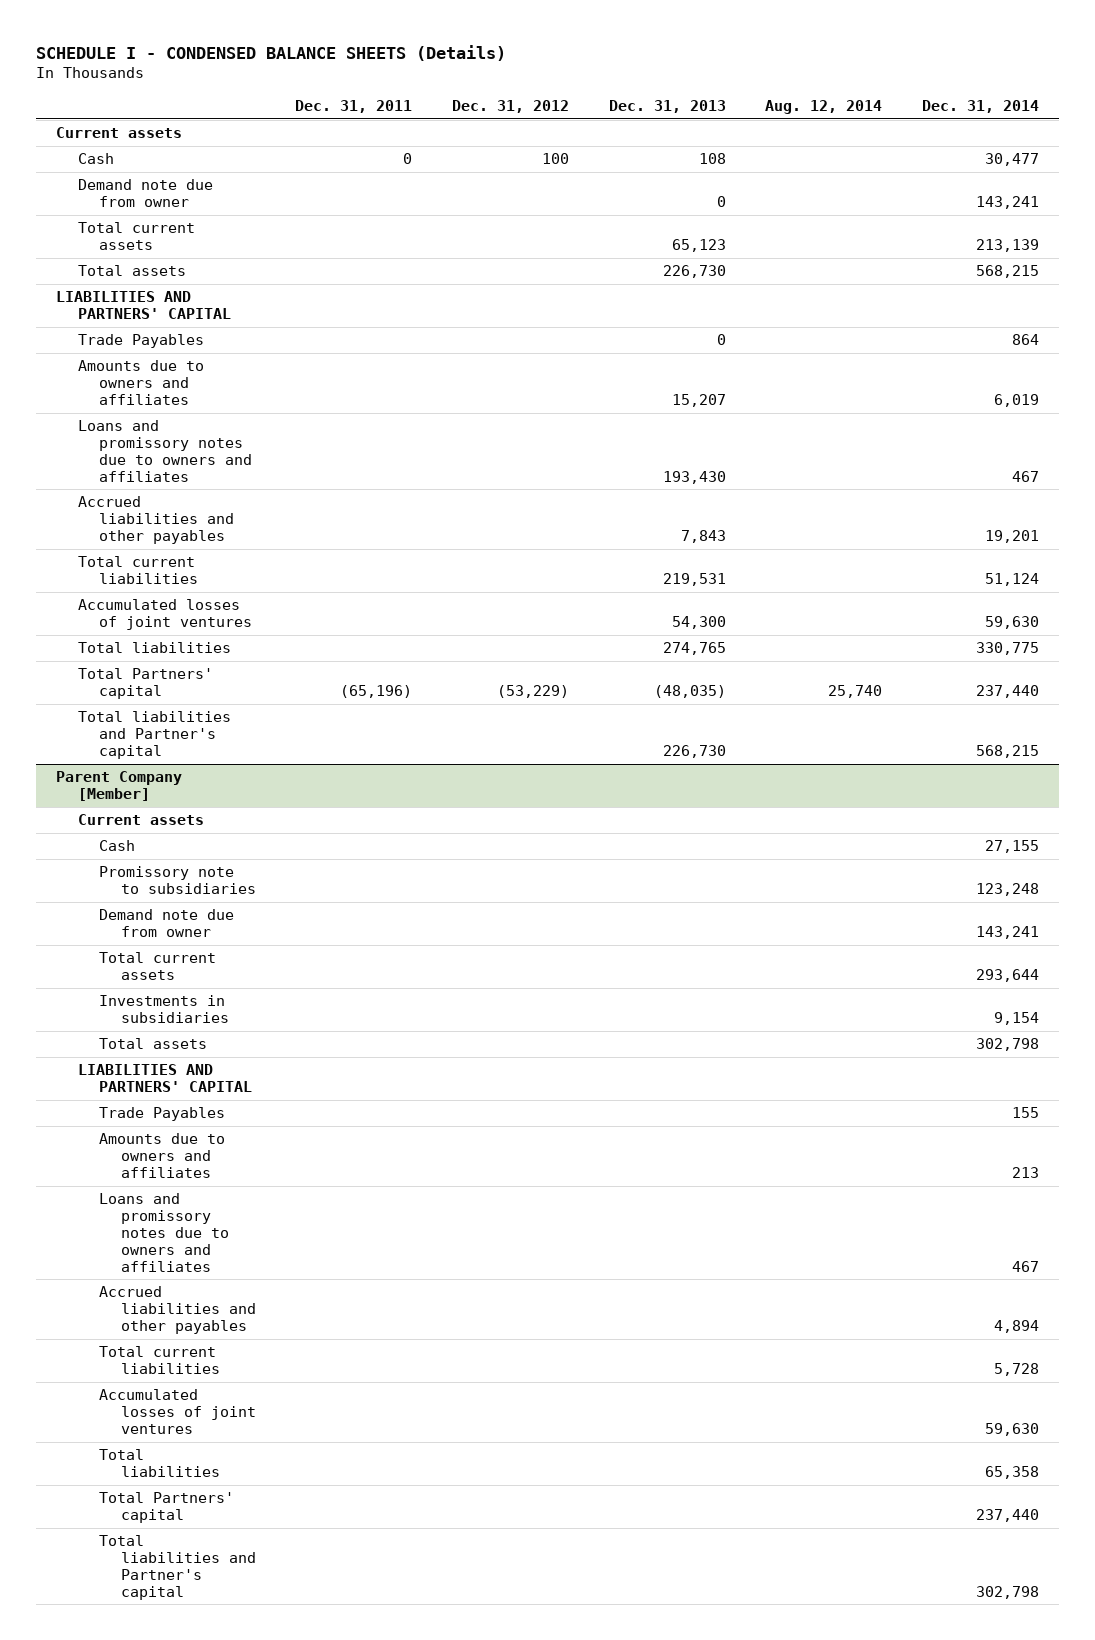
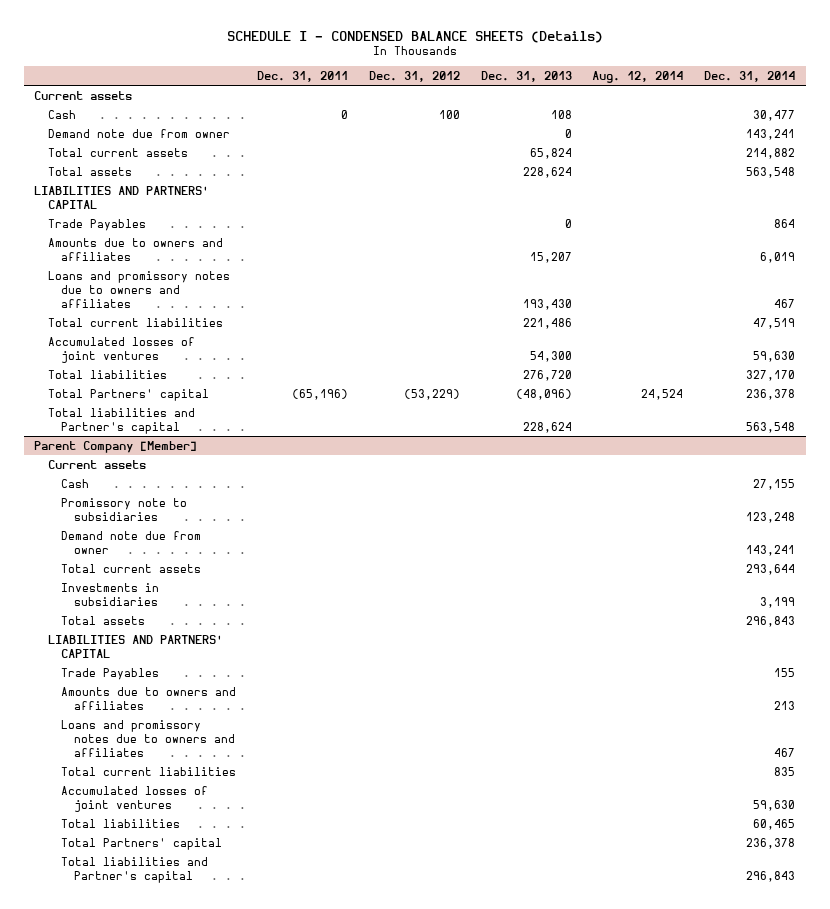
- Total current assets | | | 65,123 | | 213,139
- Total assets | | | 226,730 | | 568,215
+ Total current assets | | | 65,824 | | 214,882
+ Total assets | | | 228,624 | | 563,548
- Accrued liabilities and other payables | | | 7,843 | | 19,201
- Total current liabilities | | | 219,531 | | 51,124
+ Total current liabilities | | | 221,486 | | 47,519
- Total liabilities | | | 274,765 | | 330,775
- Total Partners' capital | (65,196) | (53,229) | (48,035) | 25,740 | 237,440
- Total liabilities and Partner's capital | | | 226,730 | | 568,215
+ Total liabilities | | | 276,720 | | 327,170
+ Total Partners' capital | (65,196) | (53,229) | (48,096) | 24,524 | 236,378
+ Total liabilities and Partner's capital | | | 228,624 | | 563,548
@ Parent Company [Member]
- Investments in subsidiaries | | | | | 9,154
- Total assets | | | | | 302,798
+ Investments in subsidiaries | | | | | 3,199
+ Total assets | | | | | 296,843
- Accrued liabilities and other payables | | | | | 4,894
- Total current liabilities | | | | | 5,728
+ Total current liabilities | | | | | 835
- Total liabilities | | | | | 65,358
- Total Partners' capital | | | | | 237,440
- Total liabilities and Partner's capital | | | | | 302,798
+ Total liabilities | | | | | 60,465
+ Total Partners' capital | | | | | 236,378
+ Total liabilities and Partner's capital | | | | | 296,843

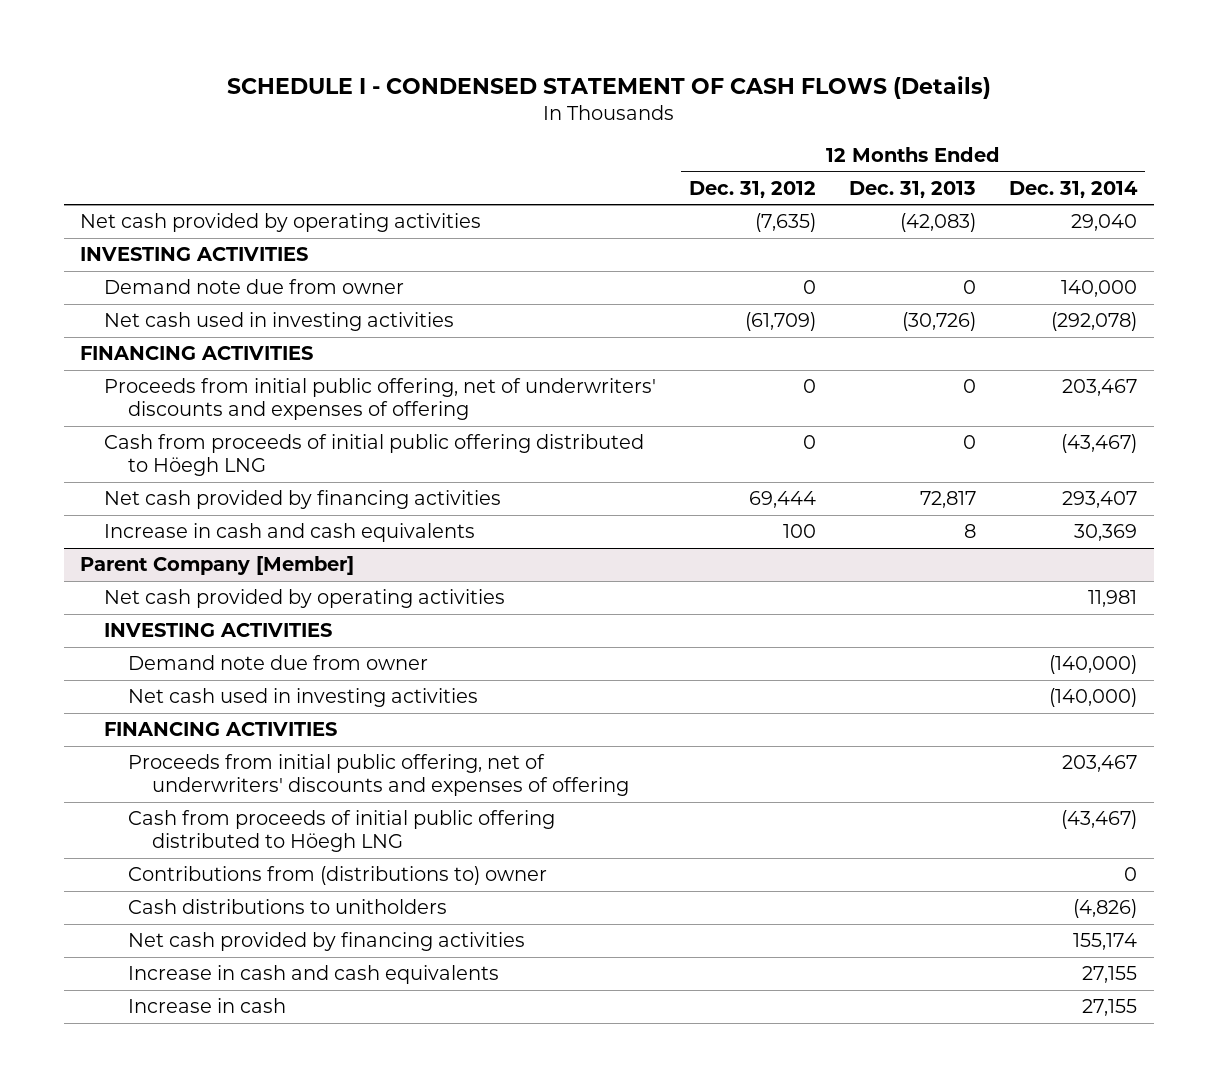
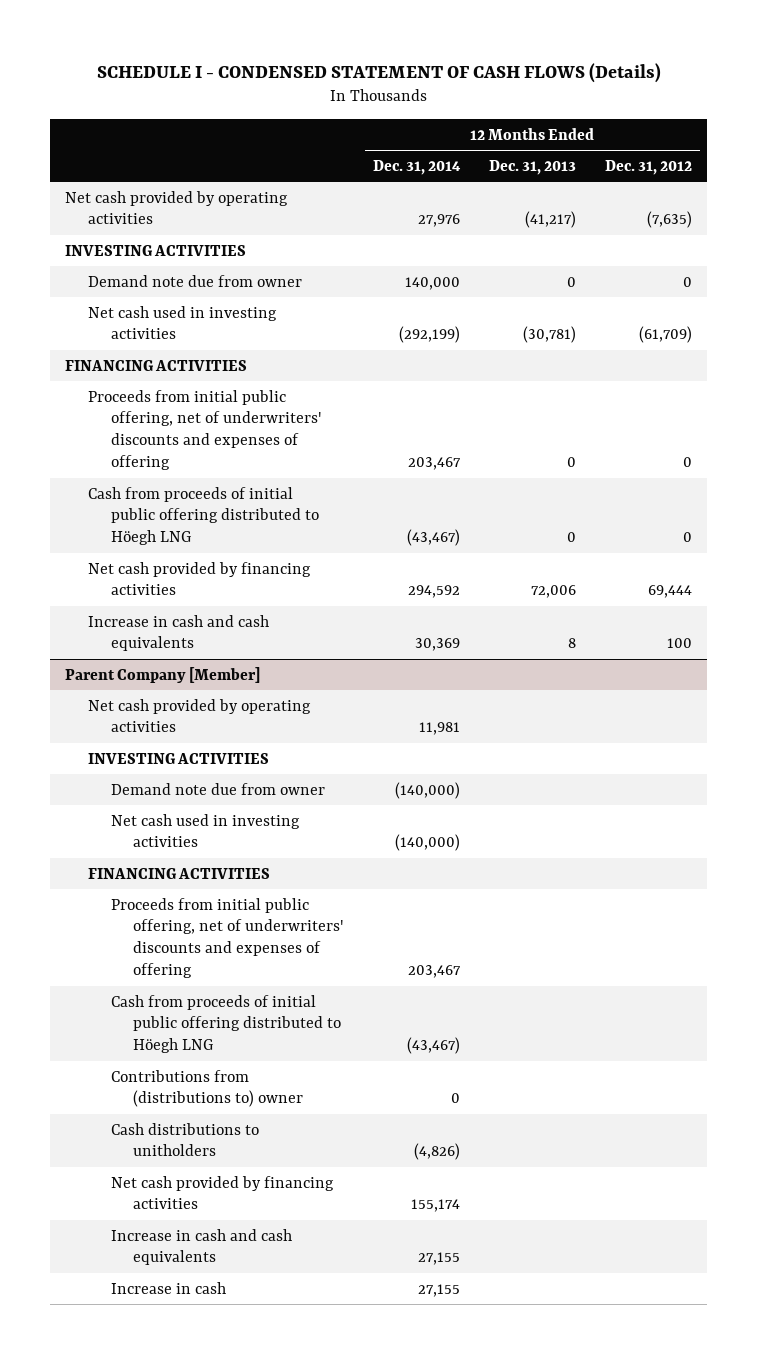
- | 12 Months Ended Dec. 31, 2012 | 12 Months Ended Dec. 31, 2013 | 12 Months Ended Dec. 31, 2014
+ | 12 Months Ended Dec. 31, 2014 | 12 Months Ended Dec. 31, 2013 | 12 Months Ended Dec. 31, 2012
- Net cash provided by operating activities | (7,635) | (42,083) | 29,040
+ Net cash provided by operating activities | 27,976 | (41,217) | (7,635)
- Net cash used in investing activities | (61,709) | (30,726) | (292,078)
+ Net cash used in investing activities | (292,199) | (30,781) | (61,709)
- Net cash provided by financing activities | 69,444 | 72,817 | 293,407
+ Net cash provided by financing activities | 294,592 | 72,006 | 69,444

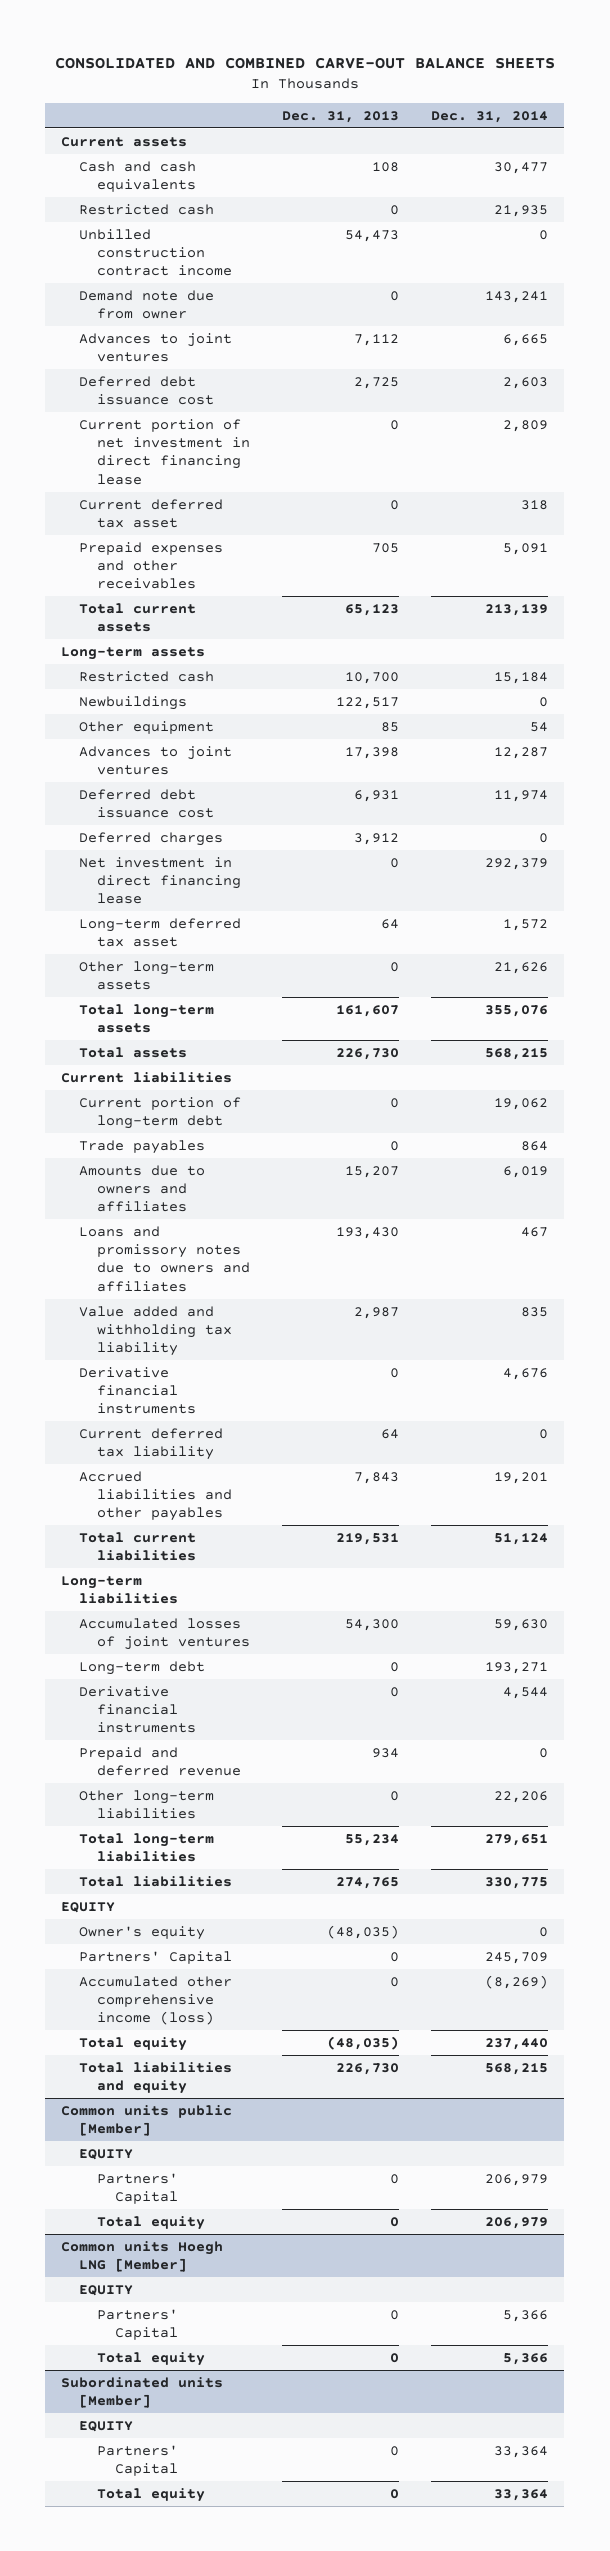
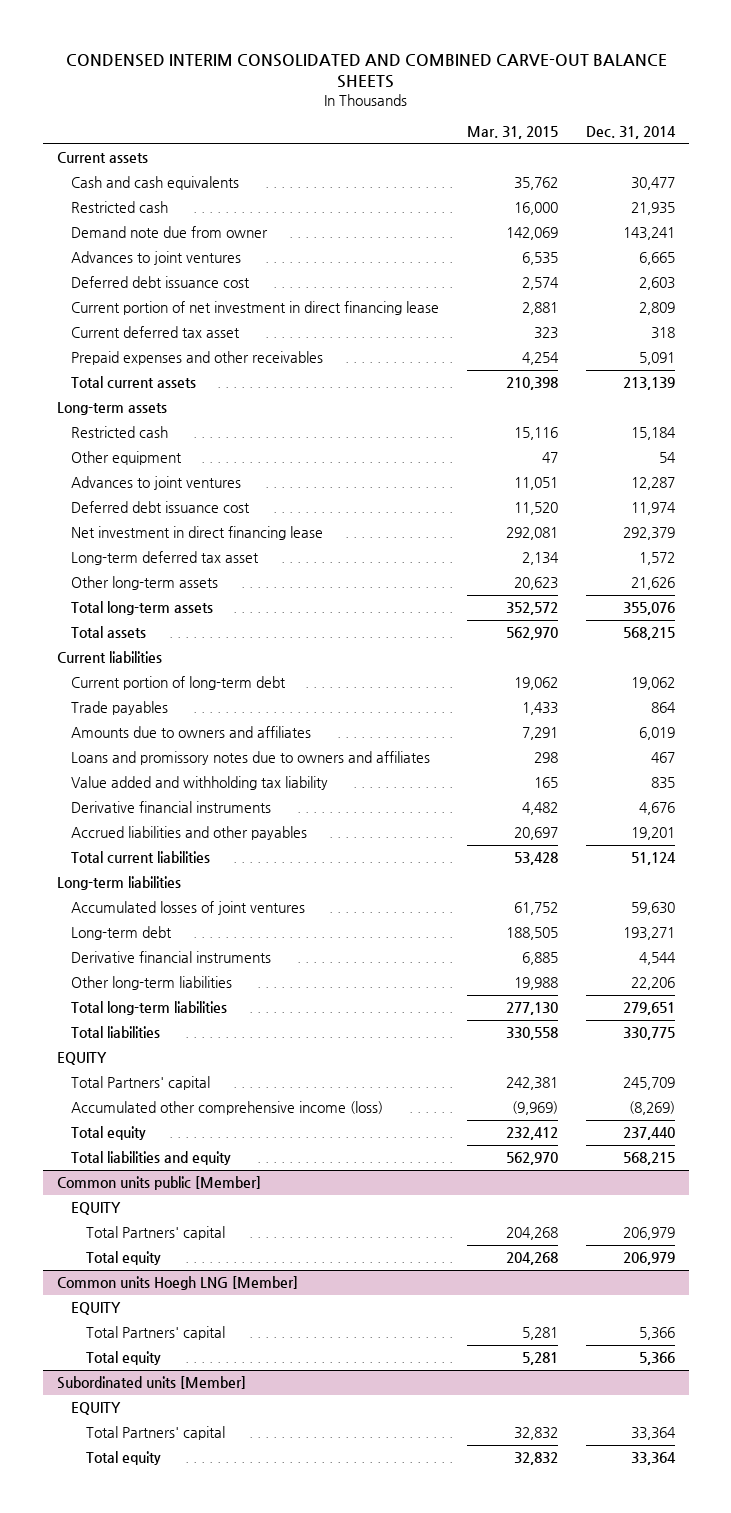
- CONSOLIDATED AND COMBINED CARVE-OUT BALANCE SHEETS
+ CONDENSED INTERIM CONSOLIDATED AND COMBINED CARVE-OUT BALANCE SHEETS
- | Dec. 31, 2013 | Dec. 31, 2014
+ | Mar. 31, 2015 | Dec. 31, 2014
- Unbilled construction contract income | 54,473 | 0
- Newbuildings | 122,517 | 0
- Deferred charges | 3,912 | 0
- Current deferred tax liability | 64 | 0
- Prepaid and deferred revenue | 934 | 0
- Owner's equity | (48,035) | 0
- Partners' Capital | 0 | 245,709
+ Total Partners' capital | 242,381 | 245,709
@ Common units public [Member]
- Partners' Capital | 0 | 206,979
+ Total Partners' capital | 204,268 | 206,979
@ Common units Hoegh LNG [Member]
- Partners' Capital | 0 | 5,366
+ Total Partners' capital | 5,281 | 5,366
@ Subordinated units [Member]
- Partners' Capital | 0 | 33,364
+ Total Partners' capital | 32,832 | 33,364

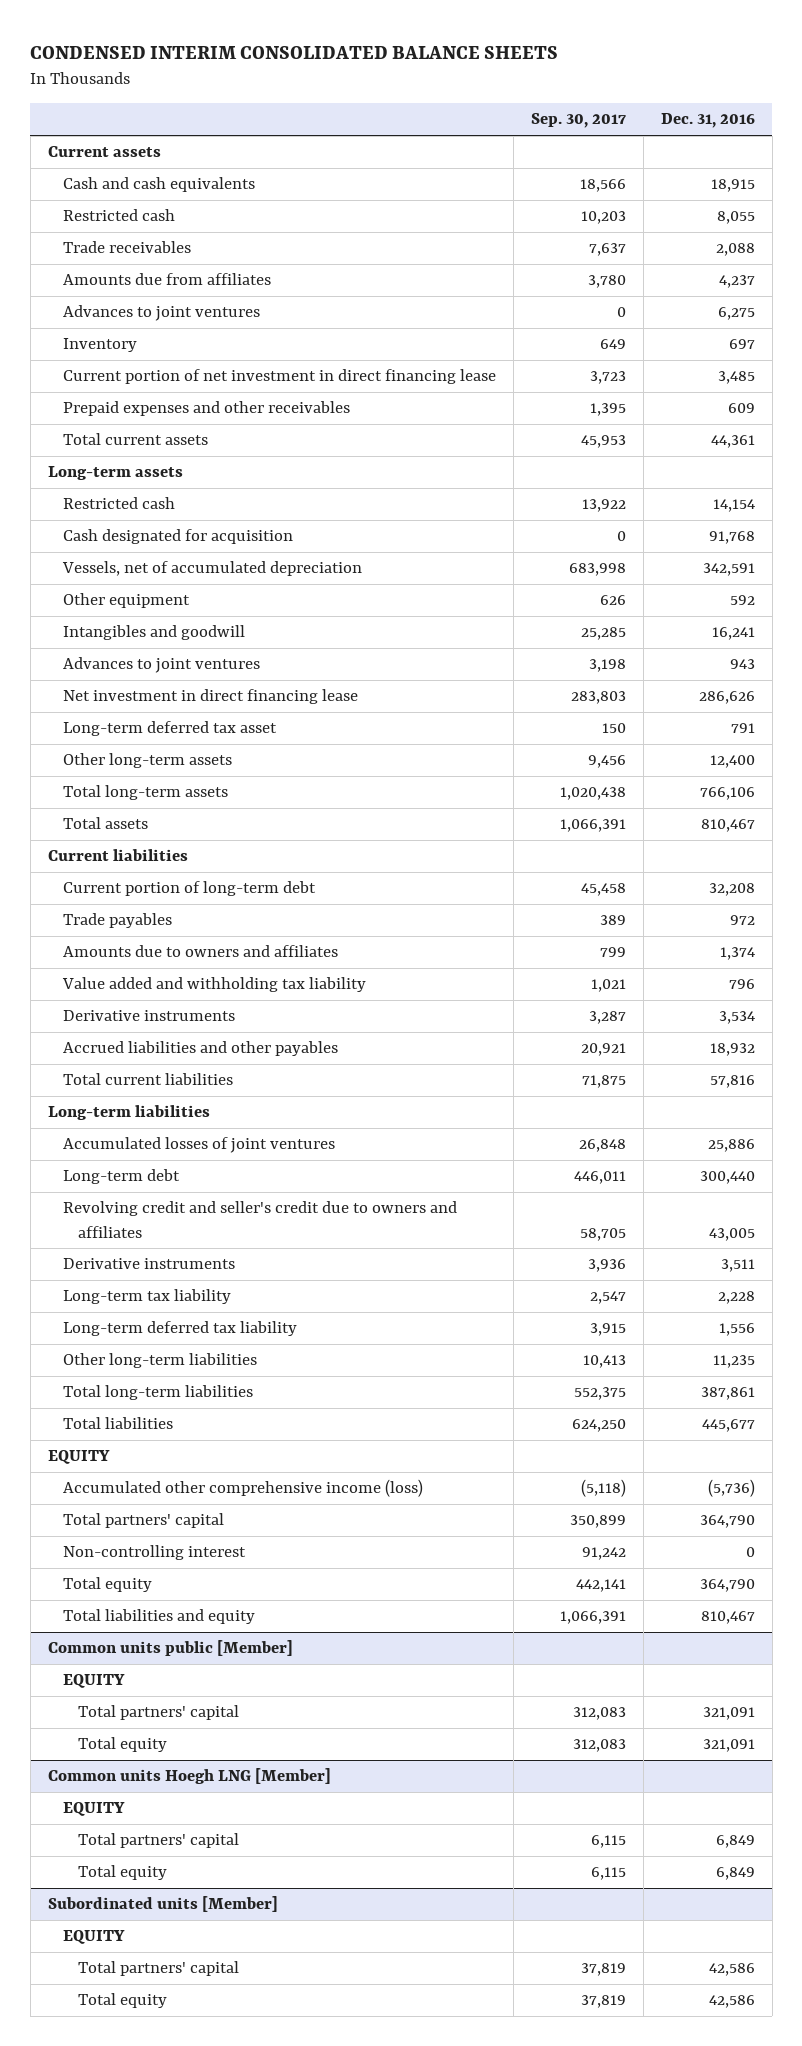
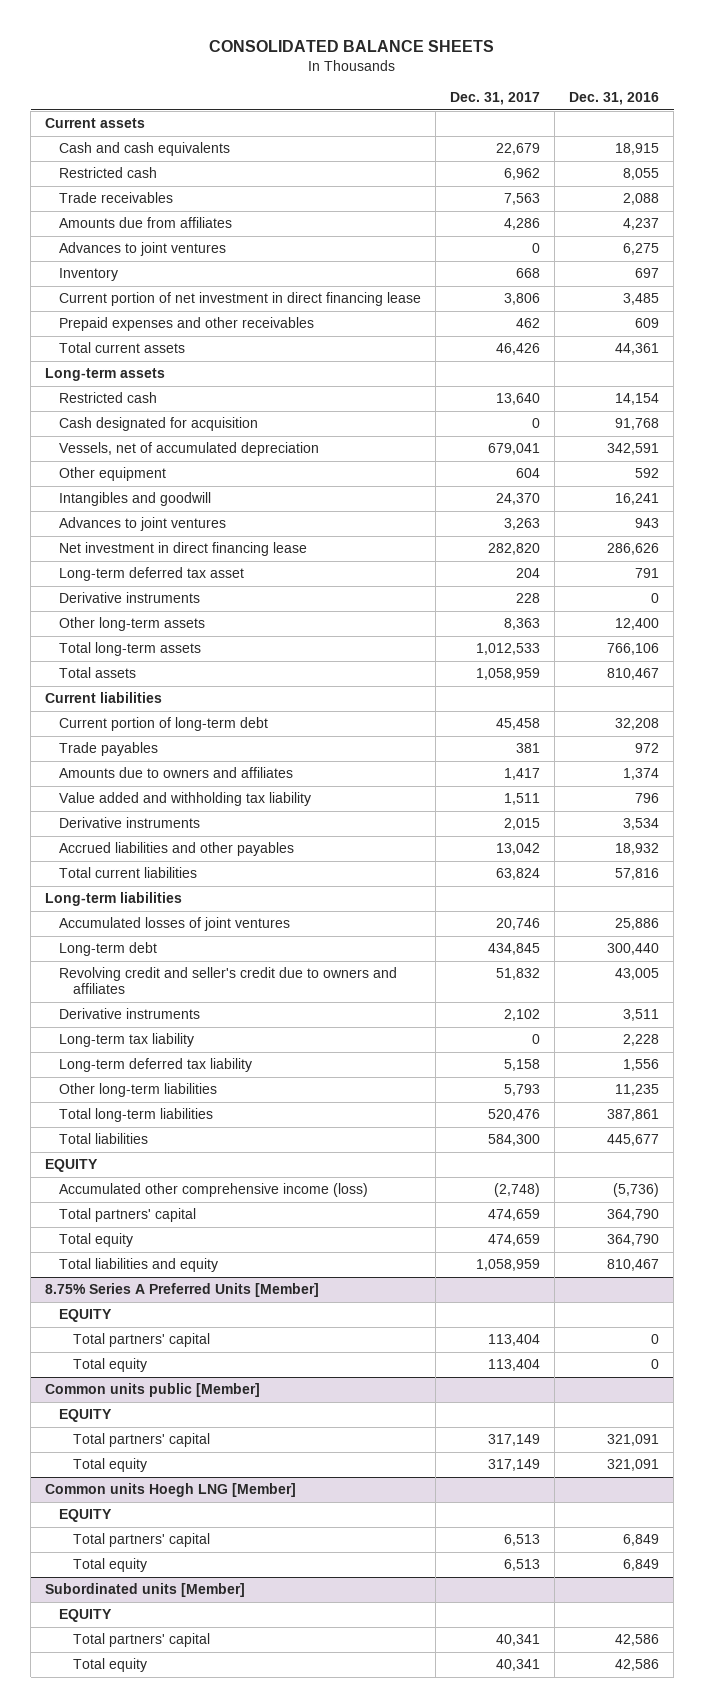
- CONDENSED INTERIM CONSOLIDATED BALANCE SHEETS
+ CONSOLIDATED BALANCE SHEETS
- | Sep. 30, 2017 | Dec. 31, 2016
+ | Dec. 31, 2017 | Dec. 31, 2016
+ Derivative instruments | 228 | 0
- Non-controlling interest | 91,242 | 0
+ 8.75% Series A Preferred Units [Member]
+ EQUITY
+ Total partners' capital | 113,404 | 0
+ Total equity | 113,404 | 0

